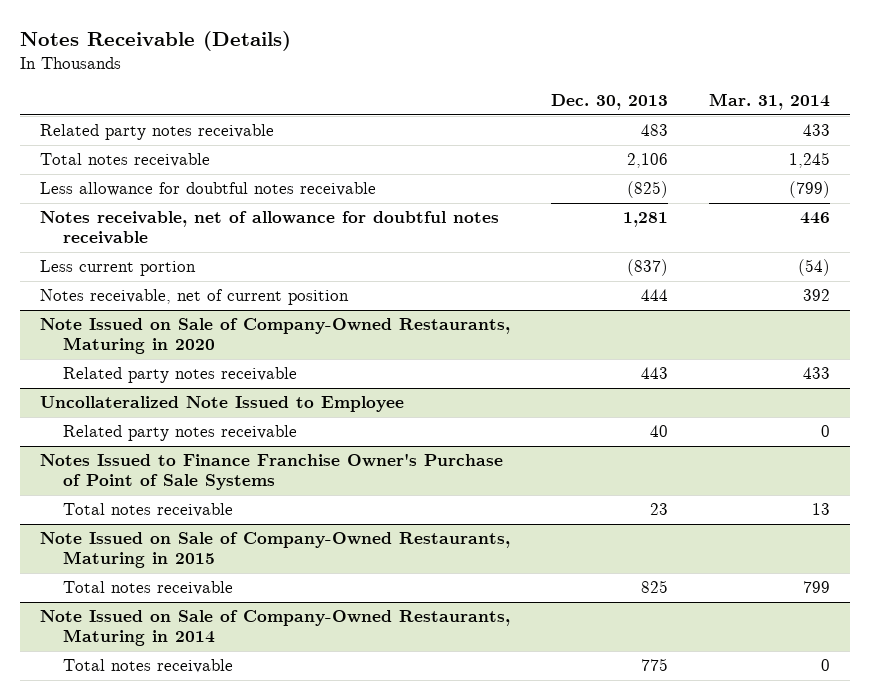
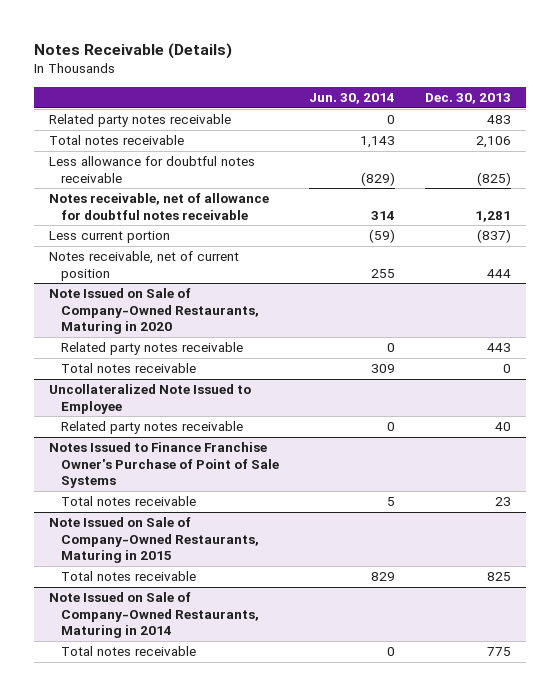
- | Dec. 30, 2013 | Mar. 31, 2014
+ | Jun. 30, 2014 | Dec. 30, 2013
@ Note Issued on Sale of Company-Owned Restaurants, Maturing in 2020
+ Total notes receivable | 309 | 0

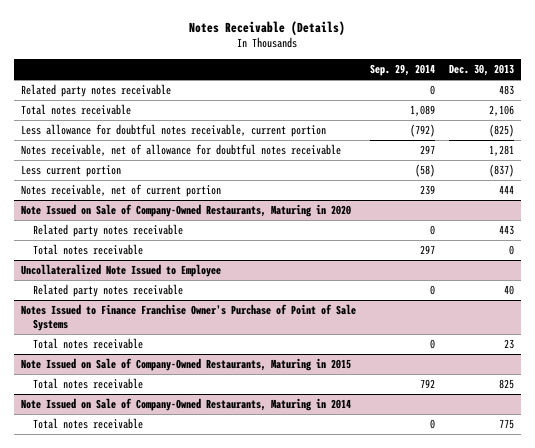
- | Jun. 30, 2014 | Dec. 30, 2013
+ | Sep. 29, 2014 | Dec. 30, 2013
- Less allowance for doubtful notes receivable | (829) | (825)
+ Less allowance for doubtful notes receivable, current portion | (792) | (825)
- Notes receivable, net of current position | 255 | 444
+ Notes receivable, net of current portion | 239 | 444

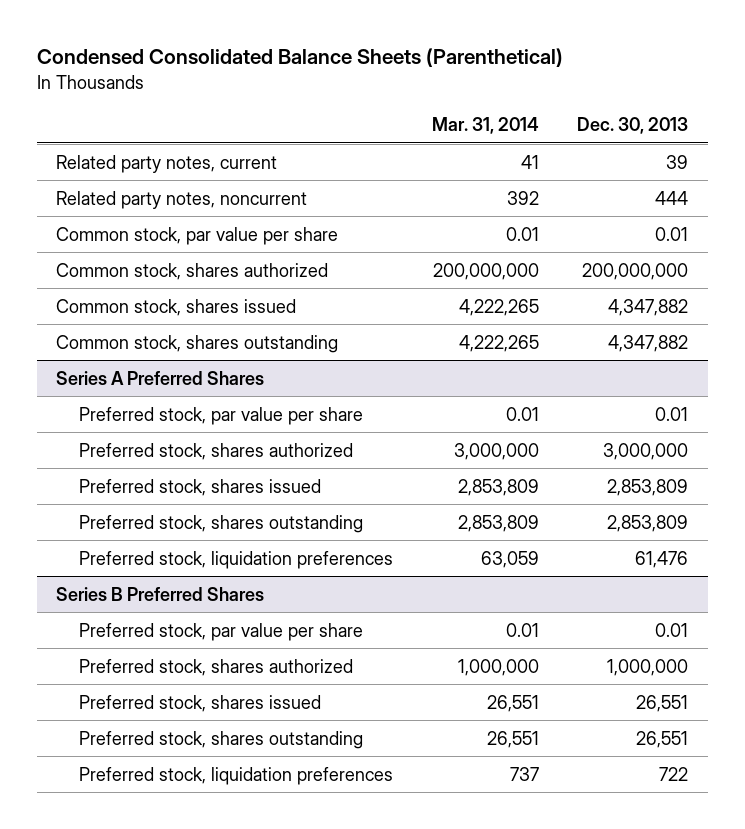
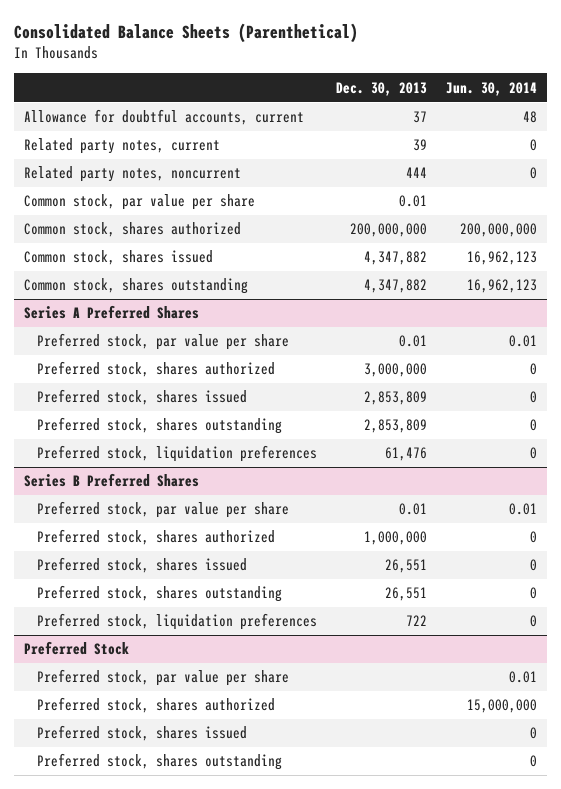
- Condensed Consolidated Balance Sheets (Parenthetical)
+ Consolidated Balance Sheets (Parenthetical)
- | Mar. 31, 2014 | Dec. 30, 2013
+ | Dec. 30, 2013 | Jun. 30, 2014
+ Allowance for doubtful accounts, current | 37 | 48
+ Preferred Stock
+ Preferred stock, par value per share | | 0.01
+ Preferred stock, shares authorized | | 15,000,000
+ Preferred stock, shares issued | | 0
+ Preferred stock, shares outstanding | | 0

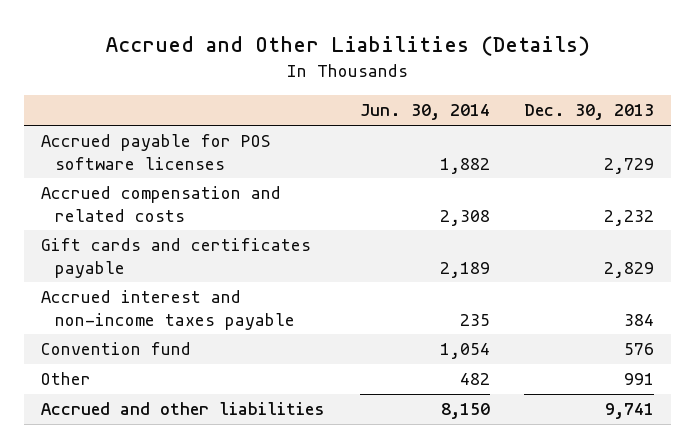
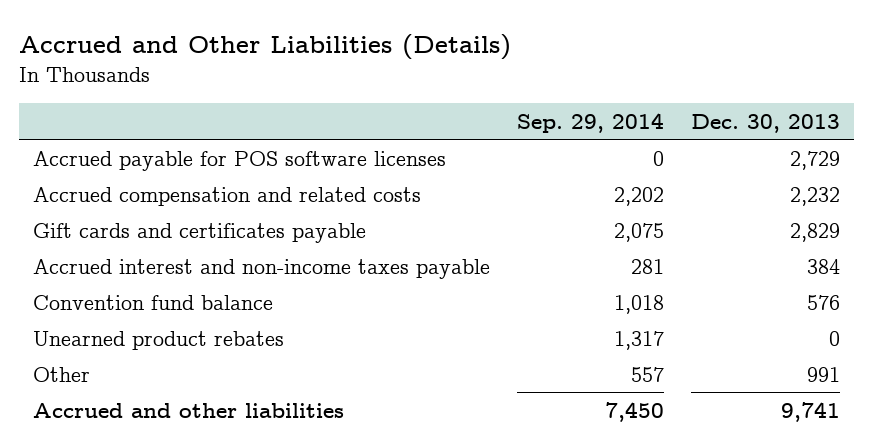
- | Jun. 30, 2014 | Dec. 30, 2013
+ | Sep. 29, 2014 | Dec. 30, 2013
- Convention fund | 1,054 | 576
+ Convention fund balance | 1,018 | 576
+ Unearned product rebates | 1,317 | 0

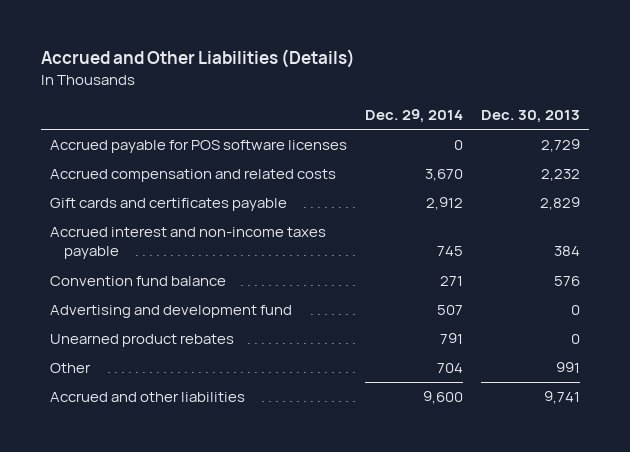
- | Sep. 29, 2014 | Dec. 30, 2013
+ | Dec. 29, 2014 | Dec. 30, 2013
+ Advertising and development fund | 507 | 0

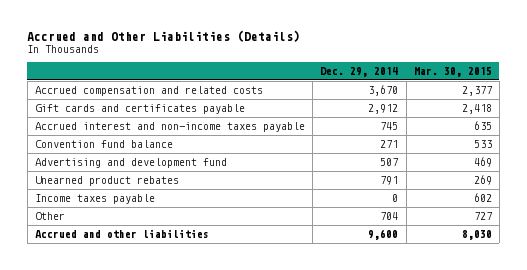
- | Dec. 29, 2014 | Dec. 30, 2013
+ | Dec. 29, 2014 | Mar. 30, 2015
- Accrued payable for POS software licenses | 0 | 2,729
+ Income taxes payable | 0 | 602

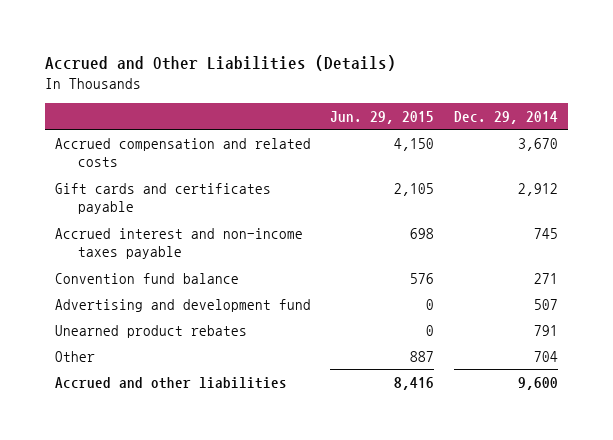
- | Dec. 29, 2014 | Mar. 30, 2015
+ | Jun. 29, 2015 | Dec. 29, 2014
- Income taxes payable | 0 | 602

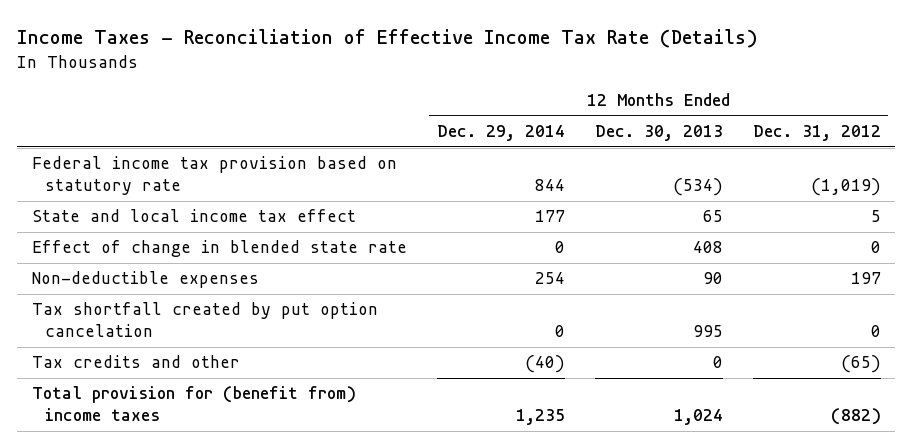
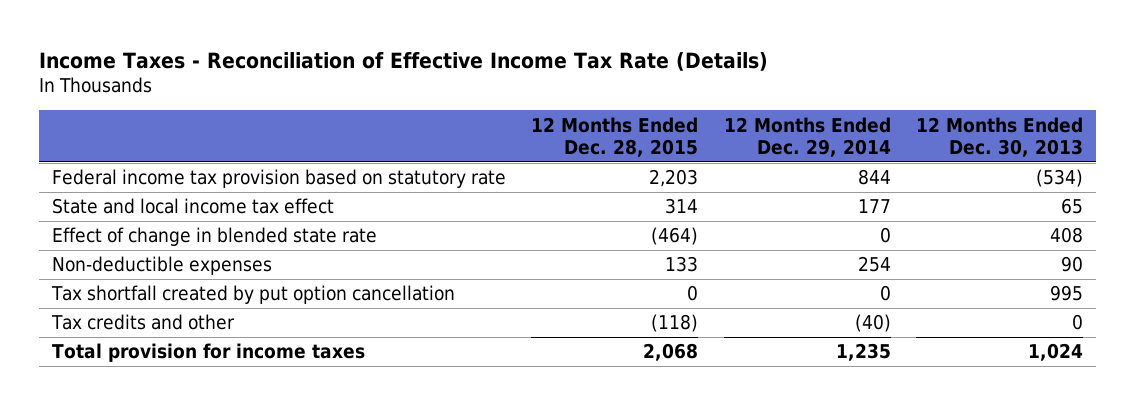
- | 12 Months Ended Dec. 29, 2014 | 12 Months Ended Dec. 30, 2013 | 12 Months Ended Dec. 31, 2012
+ | 12 Months Ended Dec. 28, 2015 | 12 Months Ended Dec. 29, 2014 | 12 Months Ended Dec. 30, 2013
- Tax shortfall created by put option cancelation | 0 | 995 | 0
+ Tax shortfall created by put option cancellation | 0 | 0 | 995
- Total provision for (benefit from) income taxes | 1,235 | 1,024 | (882)
+ Total provision for income taxes | 2,068 | 1,235 | 1,024

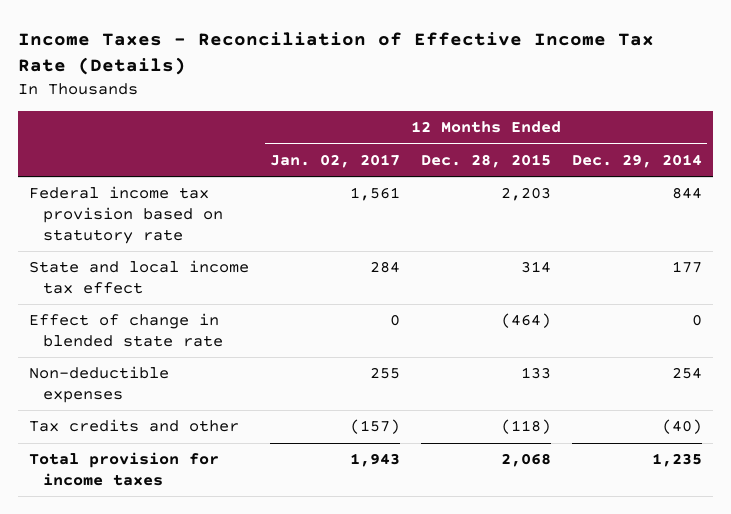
- | 12 Months Ended Dec. 28, 2015 | 12 Months Ended Dec. 29, 2014 | 12 Months Ended Dec. 30, 2013
+ | 12 Months Ended Jan. 02, 2017 | 12 Months Ended Dec. 28, 2015 | 12 Months Ended Dec. 29, 2014
- Tax shortfall created by put option cancellation | 0 | 0 | 995

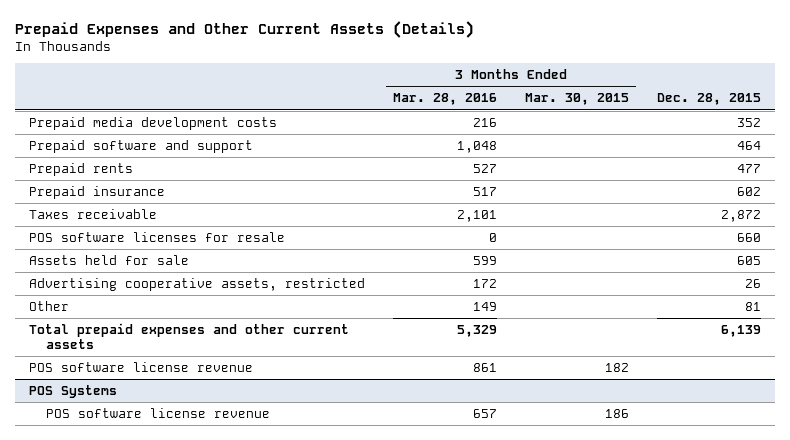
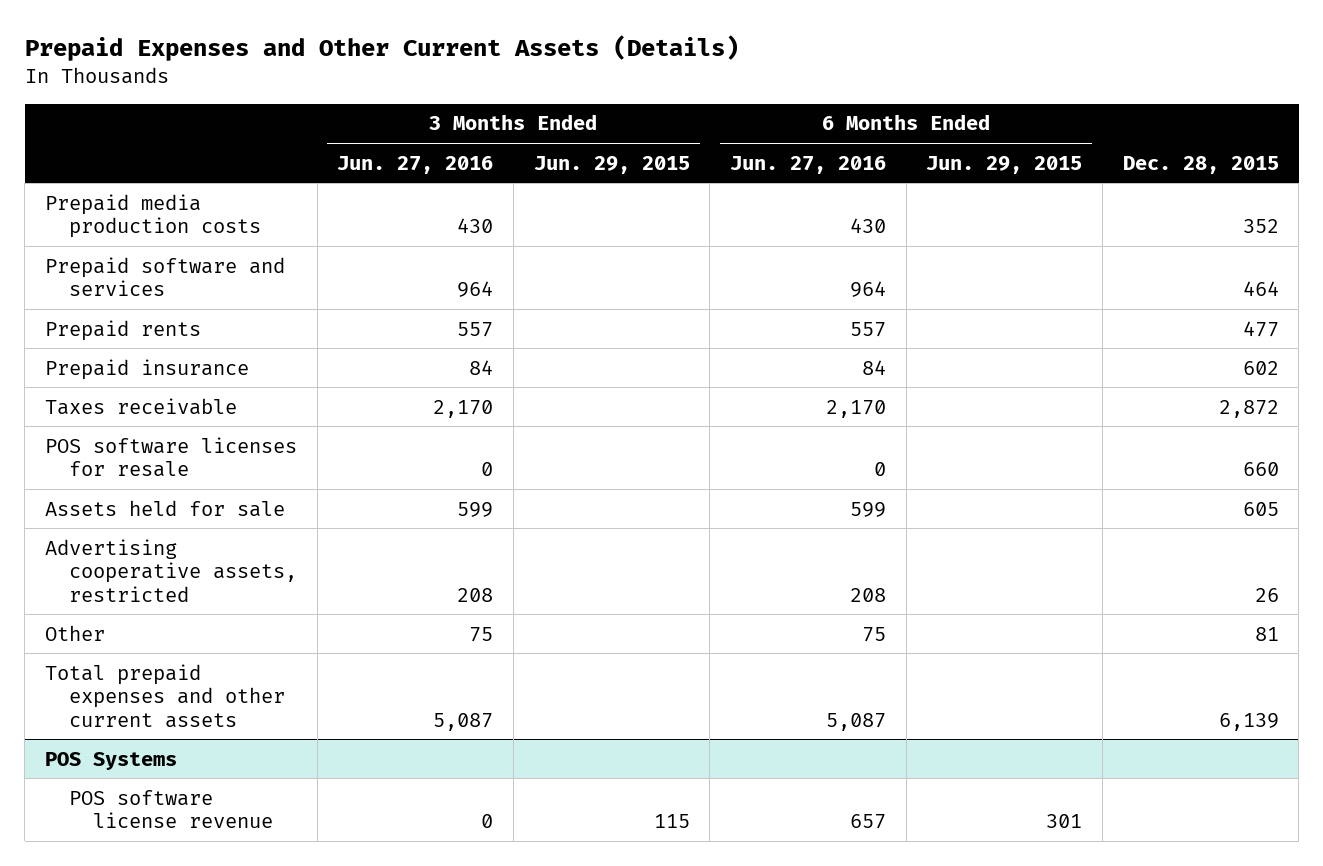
- | 3 Months Ended Mar. 28, 2016 | 3 Months Ended Mar. 30, 2015 | Dec. 28, 2015
+ | 3 Months Ended Jun. 27, 2016 | 3 Months Ended Jun. 29, 2015 | 6 Months Ended Jun. 27, 2016 | 6 Months Ended Jun. 29, 2015 | Dec. 28, 2015
- Prepaid media development costs | 216 | | 352
- Prepaid software and support | 1,048 | | 464
+ Prepaid media production costs | 430 | | 430 | | 352
+ Prepaid software and services | 964 | | 964 | | 464
- POS software license revenue | 861 | 182 |

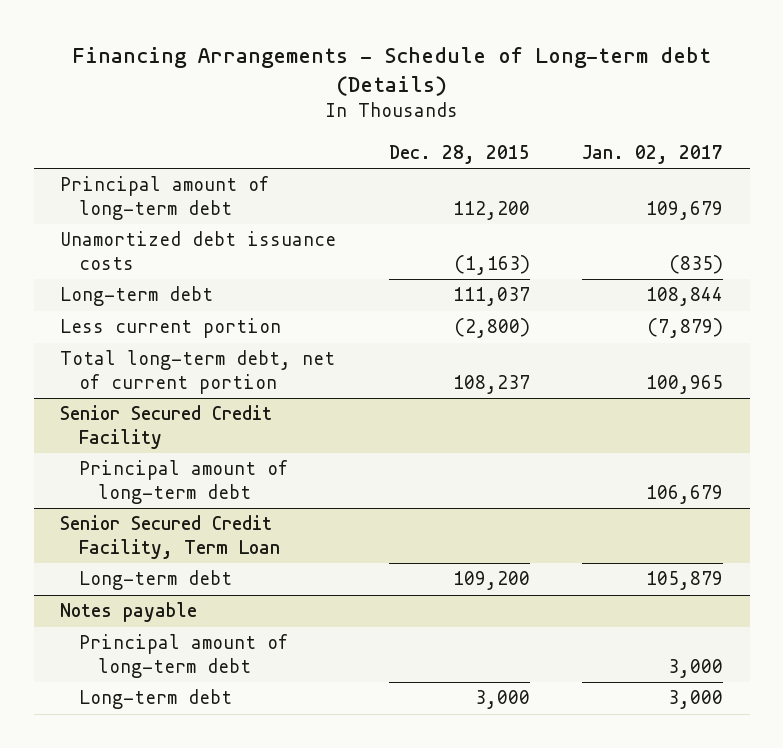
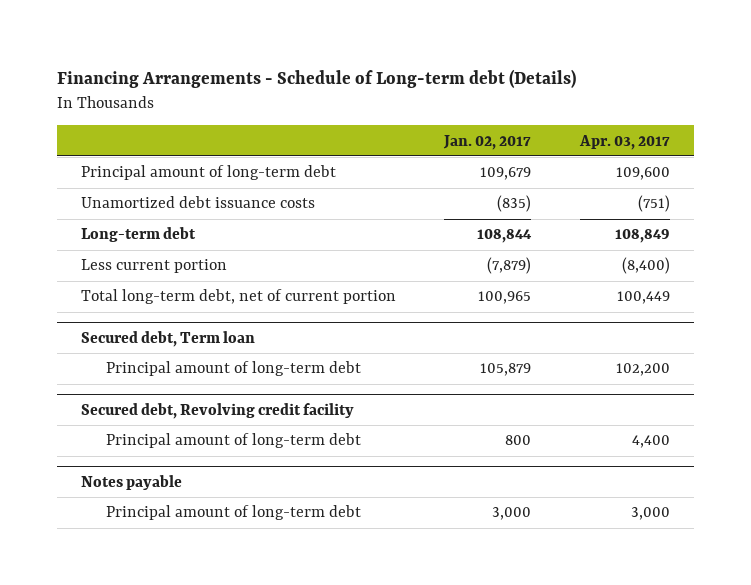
- | Dec. 28, 2015 | Jan. 02, 2017
+ | Jan. 02, 2017 | Apr. 03, 2017
- Senior Secured Credit Facility
- Principal amount of long-term debt | | 106,679
- Senior Secured Credit Facility, Term Loan
- Long-term debt | 109,200 | 105,879
+ Secured debt, Term loan
+ Principal amount of long-term debt | 105,879 | 102,200
+ Secured debt, Revolving credit facility
+ Principal amount of long-term debt | 800 | 4,400
@ Notes payable
- Long-term debt | 3,000 | 3,000

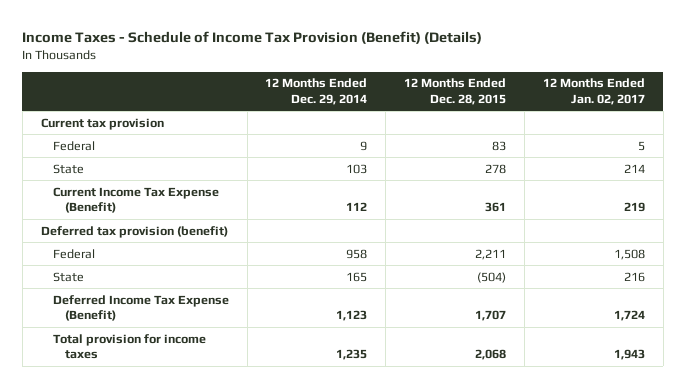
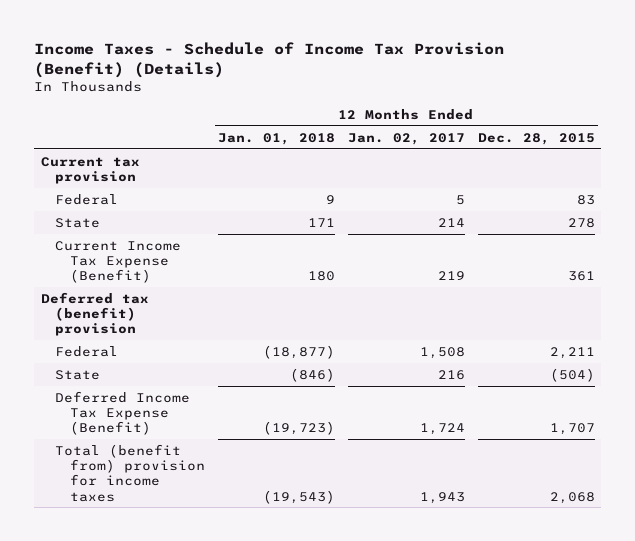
- | 12 Months Ended Dec. 29, 2014 | 12 Months Ended Dec. 28, 2015 | 12 Months Ended Jan. 02, 2017
+ | 12 Months Ended Jan. 01, 2018 | 12 Months Ended Jan. 02, 2017 | 12 Months Ended Dec. 28, 2015
- Deferred tax provision (benefit)
+ Deferred tax (benefit) provision
- Total provision for income taxes | 1,235 | 2,068 | 1,943
+ Total (benefit from) provision for income taxes | (19,543) | 1,943 | 2,068

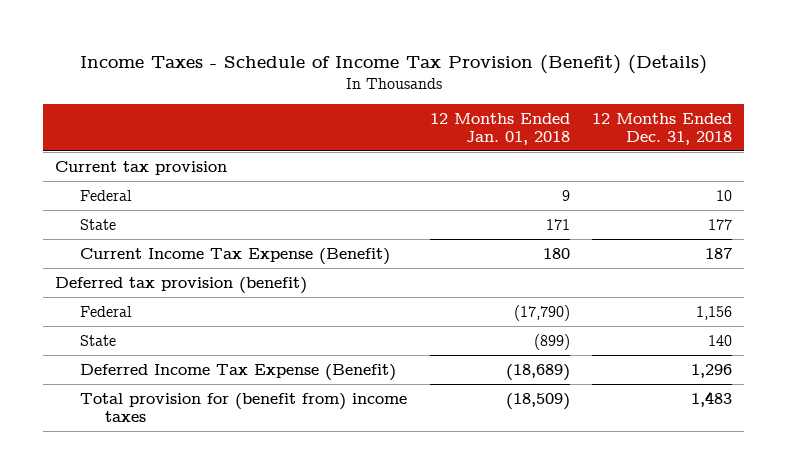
- | 12 Months Ended Jan. 01, 2018 | 12 Months Ended Jan. 02, 2017 | 12 Months Ended Dec. 28, 2015
+ | 12 Months Ended Jan. 01, 2018 | 12 Months Ended Dec. 31, 2018
- Deferred tax (benefit) provision
- Federal | (18,877) | 1,508 | 2,211
- State | (846) | 216 | (504)
- Deferred Income Tax Expense (Benefit) | (19,723) | 1,724 | 1,707
- Total (benefit from) provision for income taxes | (19,543) | 1,943 | 2,068
+ Deferred tax provision (benefit)
+ Federal | (17,790) | 1,156
+ State | (899) | 140
+ Deferred Income Tax Expense (Benefit) | (18,689) | 1,296
+ Total provision for (benefit from) income taxes | (18,509) | 1,483

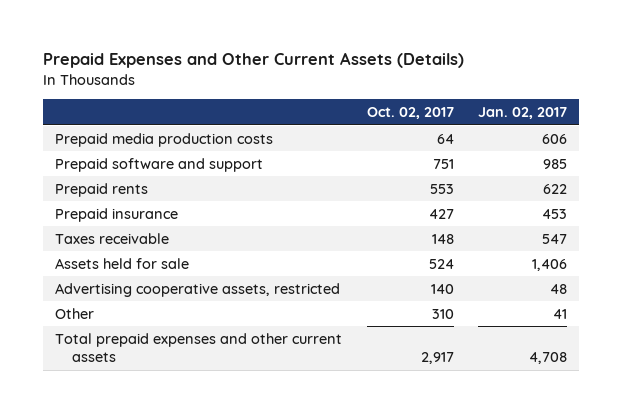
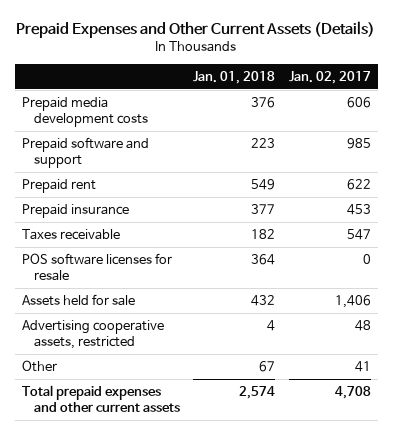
- | Oct. 02, 2017 | Jan. 02, 2017
+ | Jan. 01, 2018 | Jan. 02, 2017
- Prepaid media production costs | 64 | 606
+ Prepaid media development costs | 376 | 606
- Prepaid rents | 553 | 622
+ Prepaid rent | 549 | 622
+ POS software licenses for resale | 364 | 0

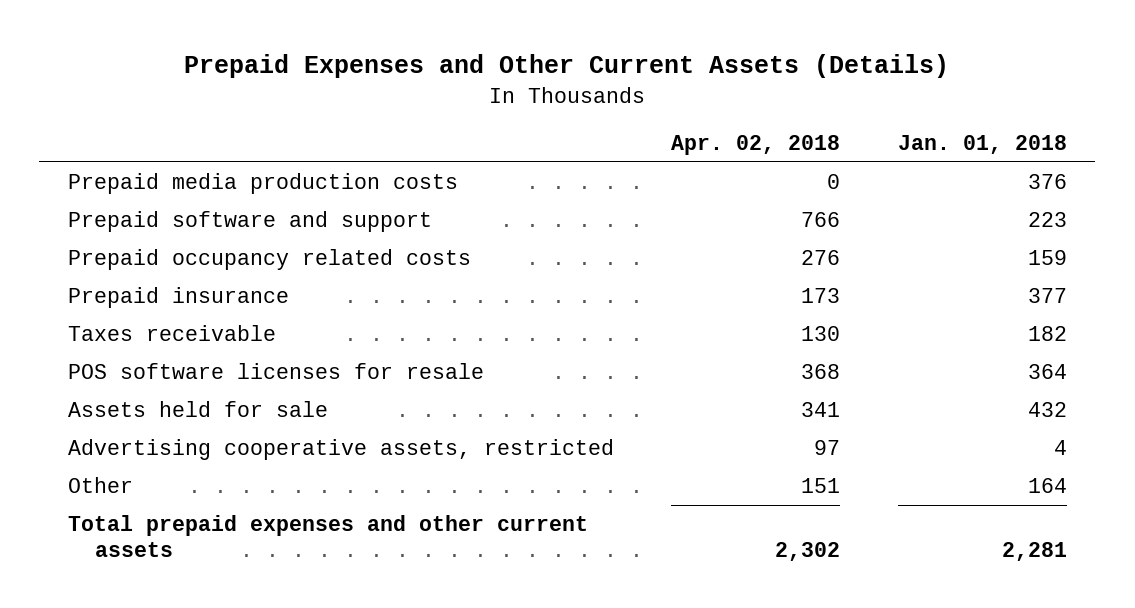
- | Jan. 01, 2018 | Jan. 02, 2017
+ | Apr. 02, 2018 | Jan. 01, 2018
- Prepaid media development costs | 376 | 606
+ Prepaid media production costs | 0 | 376
- Prepaid rent | 549 | 622
+ Prepaid occupancy related costs | 276 | 159
- Other | 67 | 41
- Total prepaid expenses and other current assets | 2,574 | 4,708
+ Other | 151 | 164
+ Total prepaid expenses and other current assets | 2,302 | 2,281

